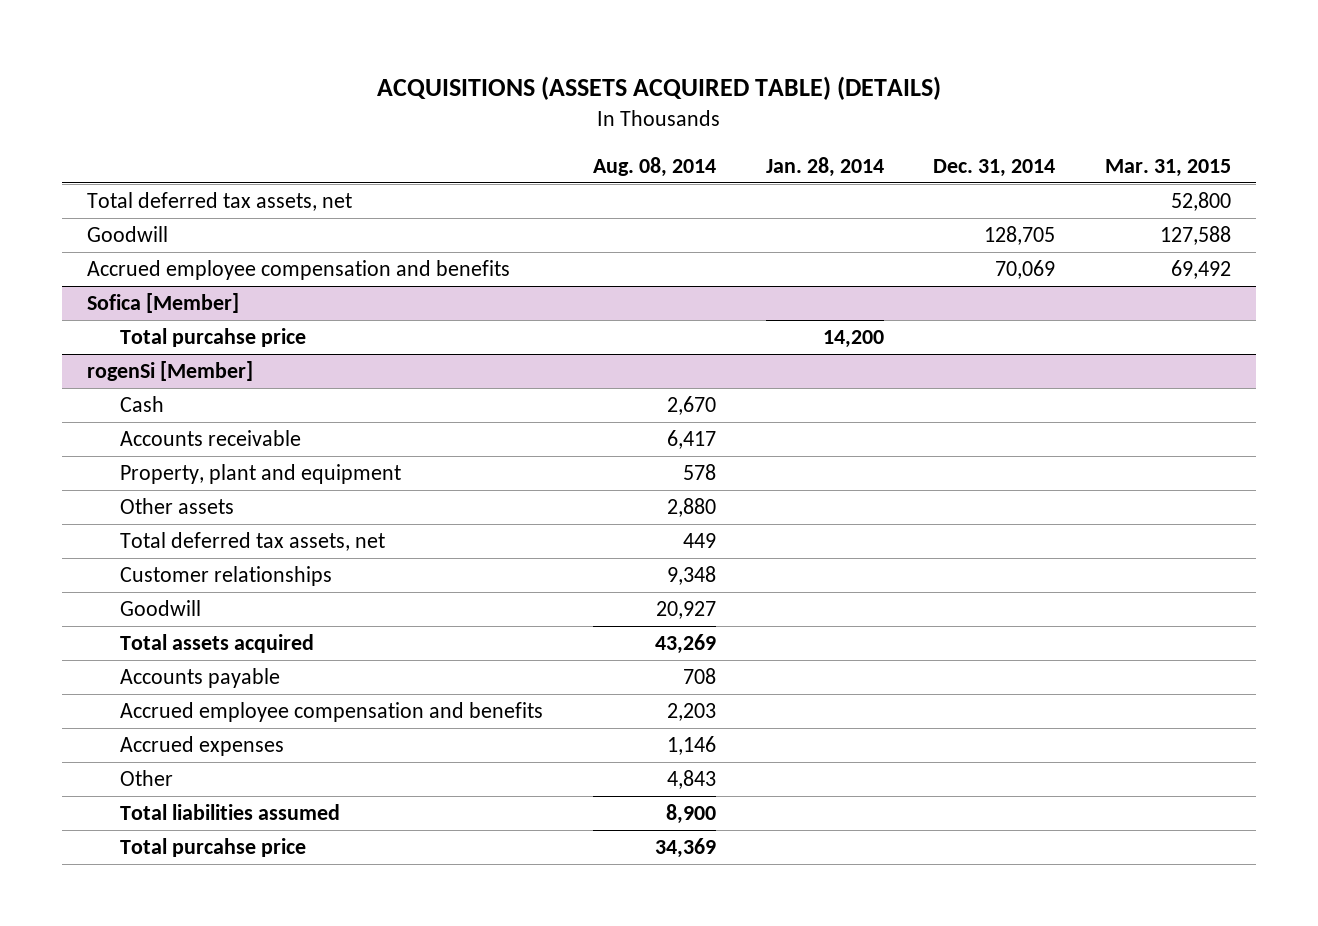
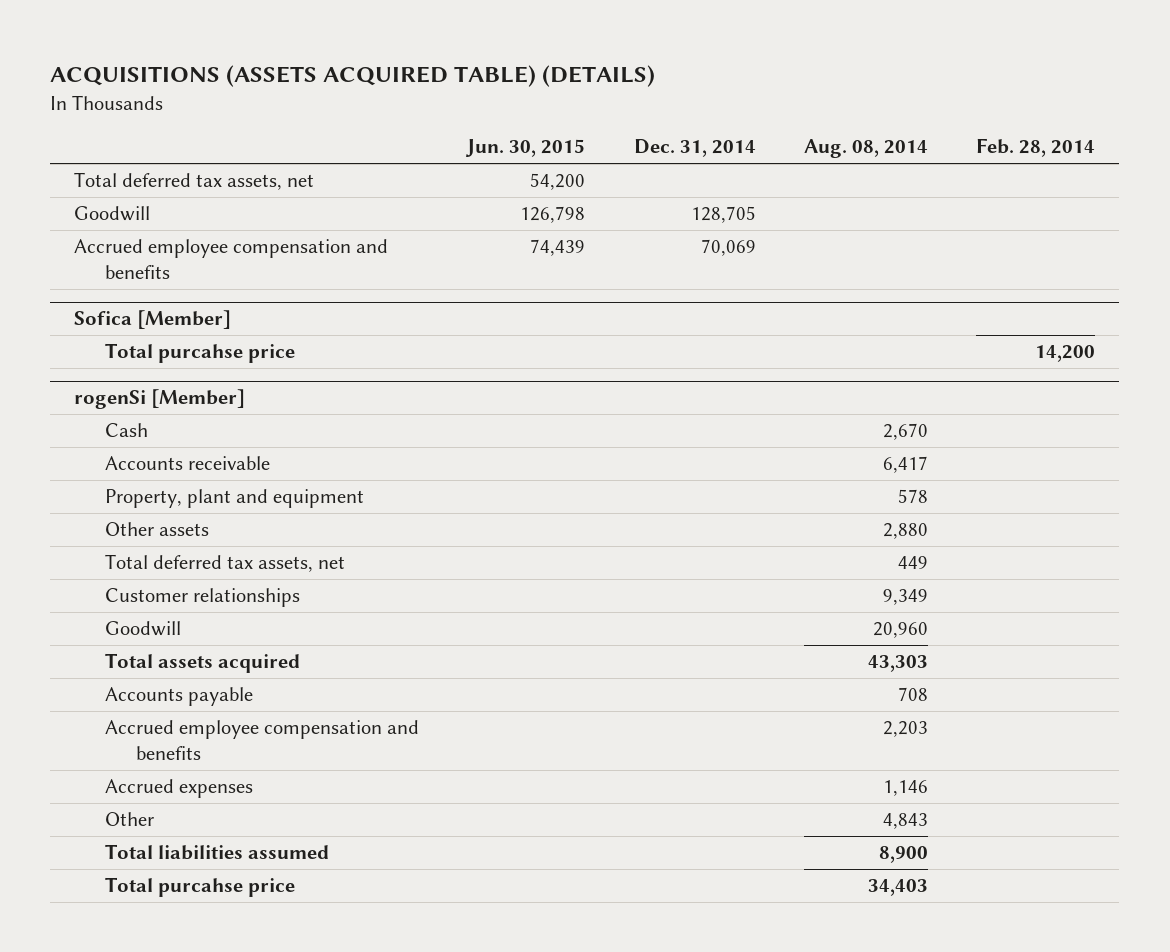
- | Aug. 08, 2014 | Jan. 28, 2014 | Dec. 31, 2014 | Mar. 31, 2015
+ | Jun. 30, 2015 | Dec. 31, 2014 | Aug. 08, 2014 | Feb. 28, 2014
@ rogenSi [Member]
- Customer relationships | 9,348 | | |
- Goodwill | 20,927 | | |
- Total assets acquired | 43,269 | | |
+ Customer relationships | | | 9,349 |
+ Goodwill | | | 20,960 |
+ Total assets acquired | | | 43,303 |
- Total purcahse price | 34,369 | | |
+ Total purcahse price | | | 34,403 |

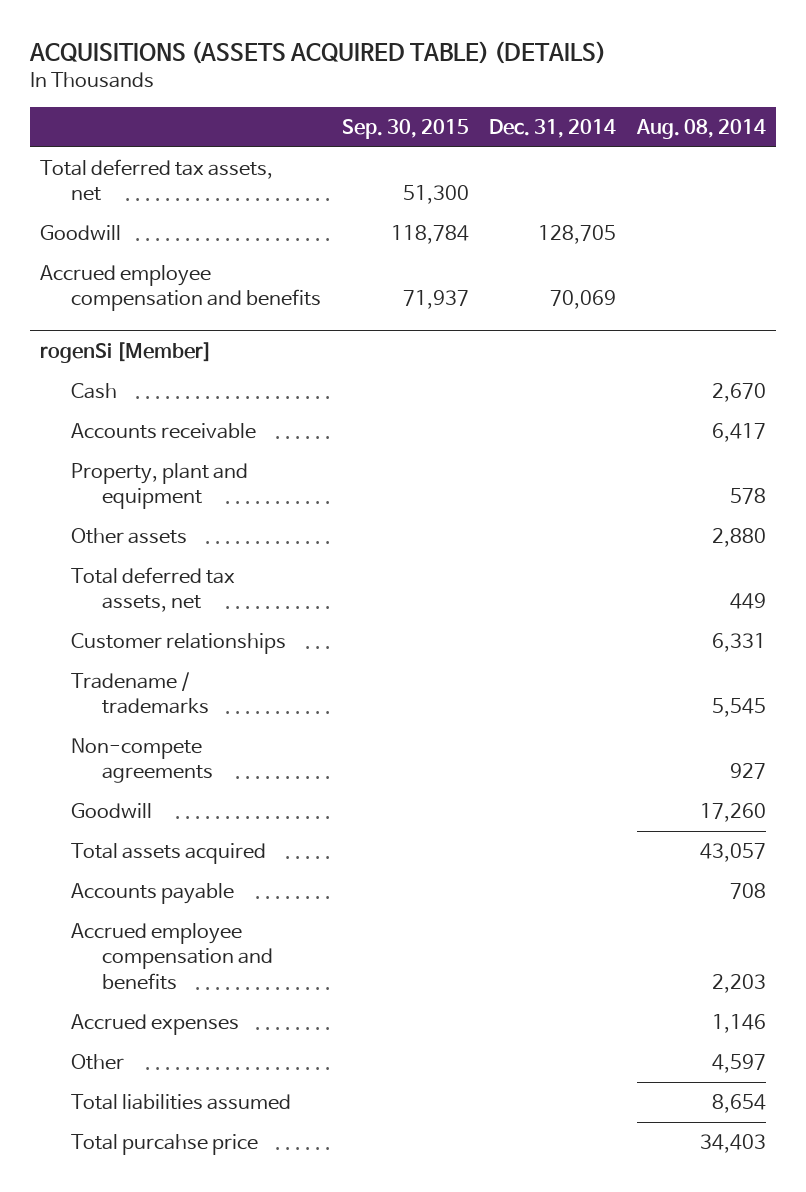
- | Jun. 30, 2015 | Dec. 31, 2014 | Aug. 08, 2014 | Feb. 28, 2014
+ | Sep. 30, 2015 | Dec. 31, 2014 | Aug. 08, 2014
- Sofica [Member]
- Total purcahse price | | | | 14,200
@ rogenSi [Member]
- Customer relationships | | | 9,349 |
- Goodwill | | | 20,960 |
- Total assets acquired | | | 43,303 |
+ Customer relationships | | | 6,331
+ Tradename / trademarks | | | 5,545
+ Non-compete agreements | | | 927
+ Goodwill | | | 17,260
+ Total assets acquired | | | 43,057
- Other | | | 4,843 |
- Total liabilities assumed | | | 8,900 |
+ Other | | | 4,597
+ Total liabilities assumed | | | 8,654

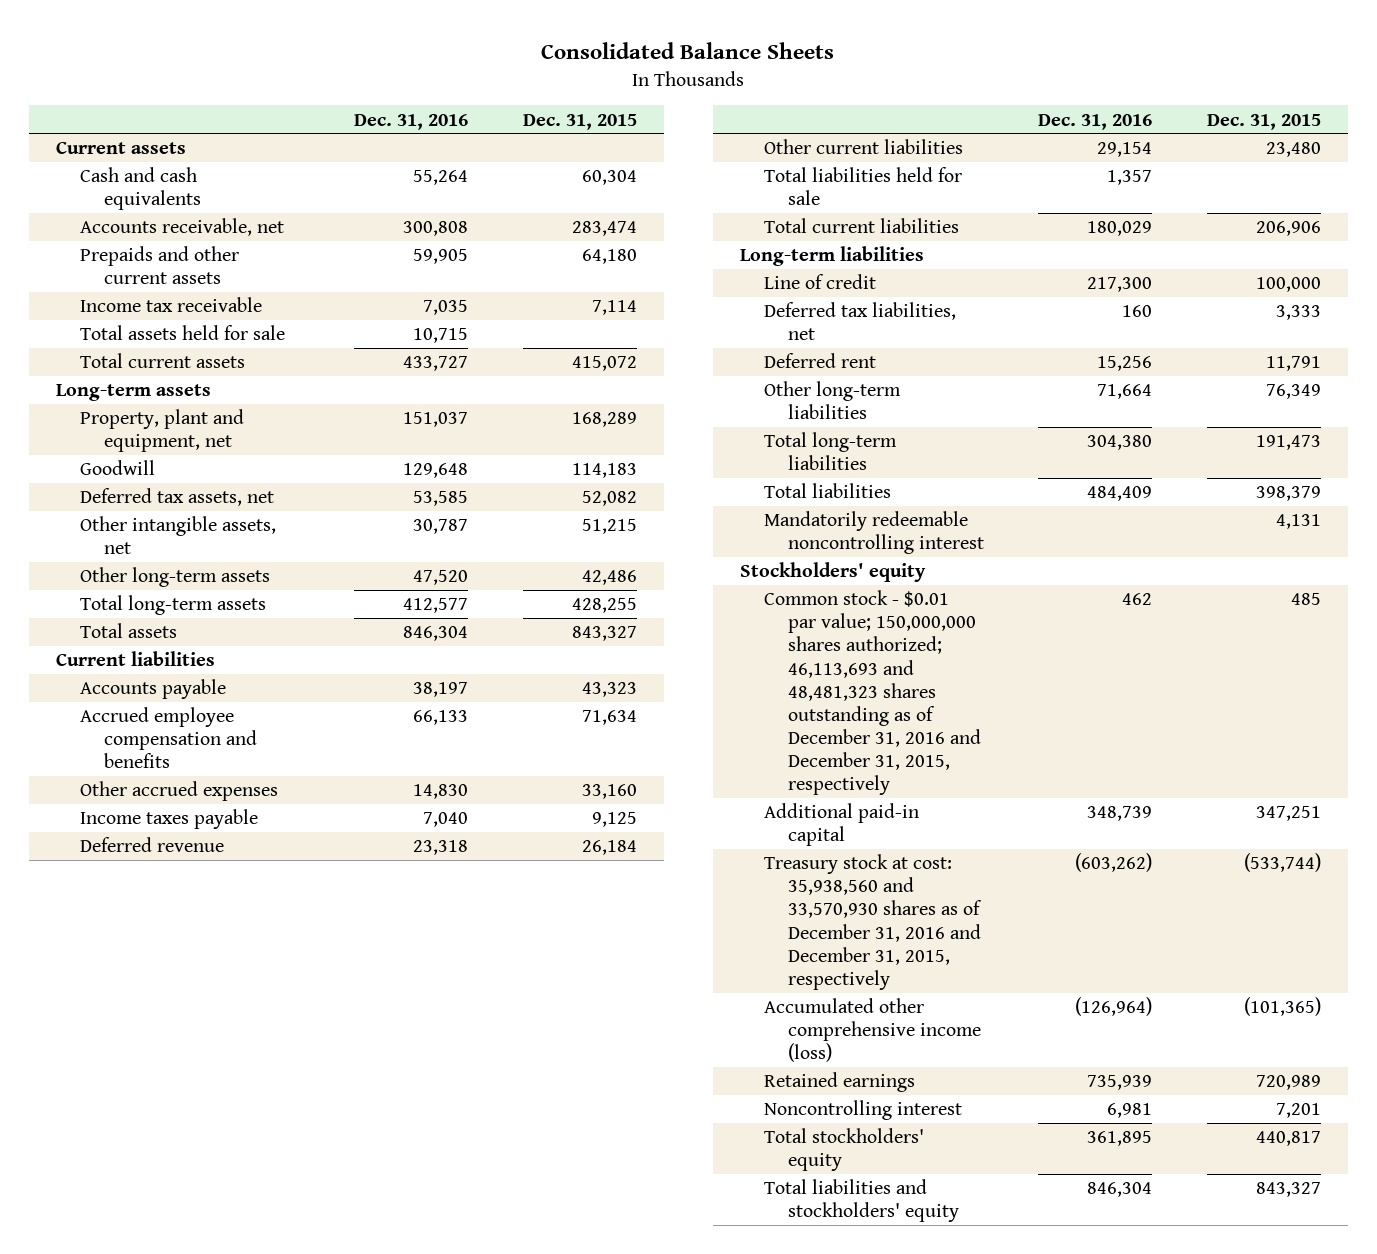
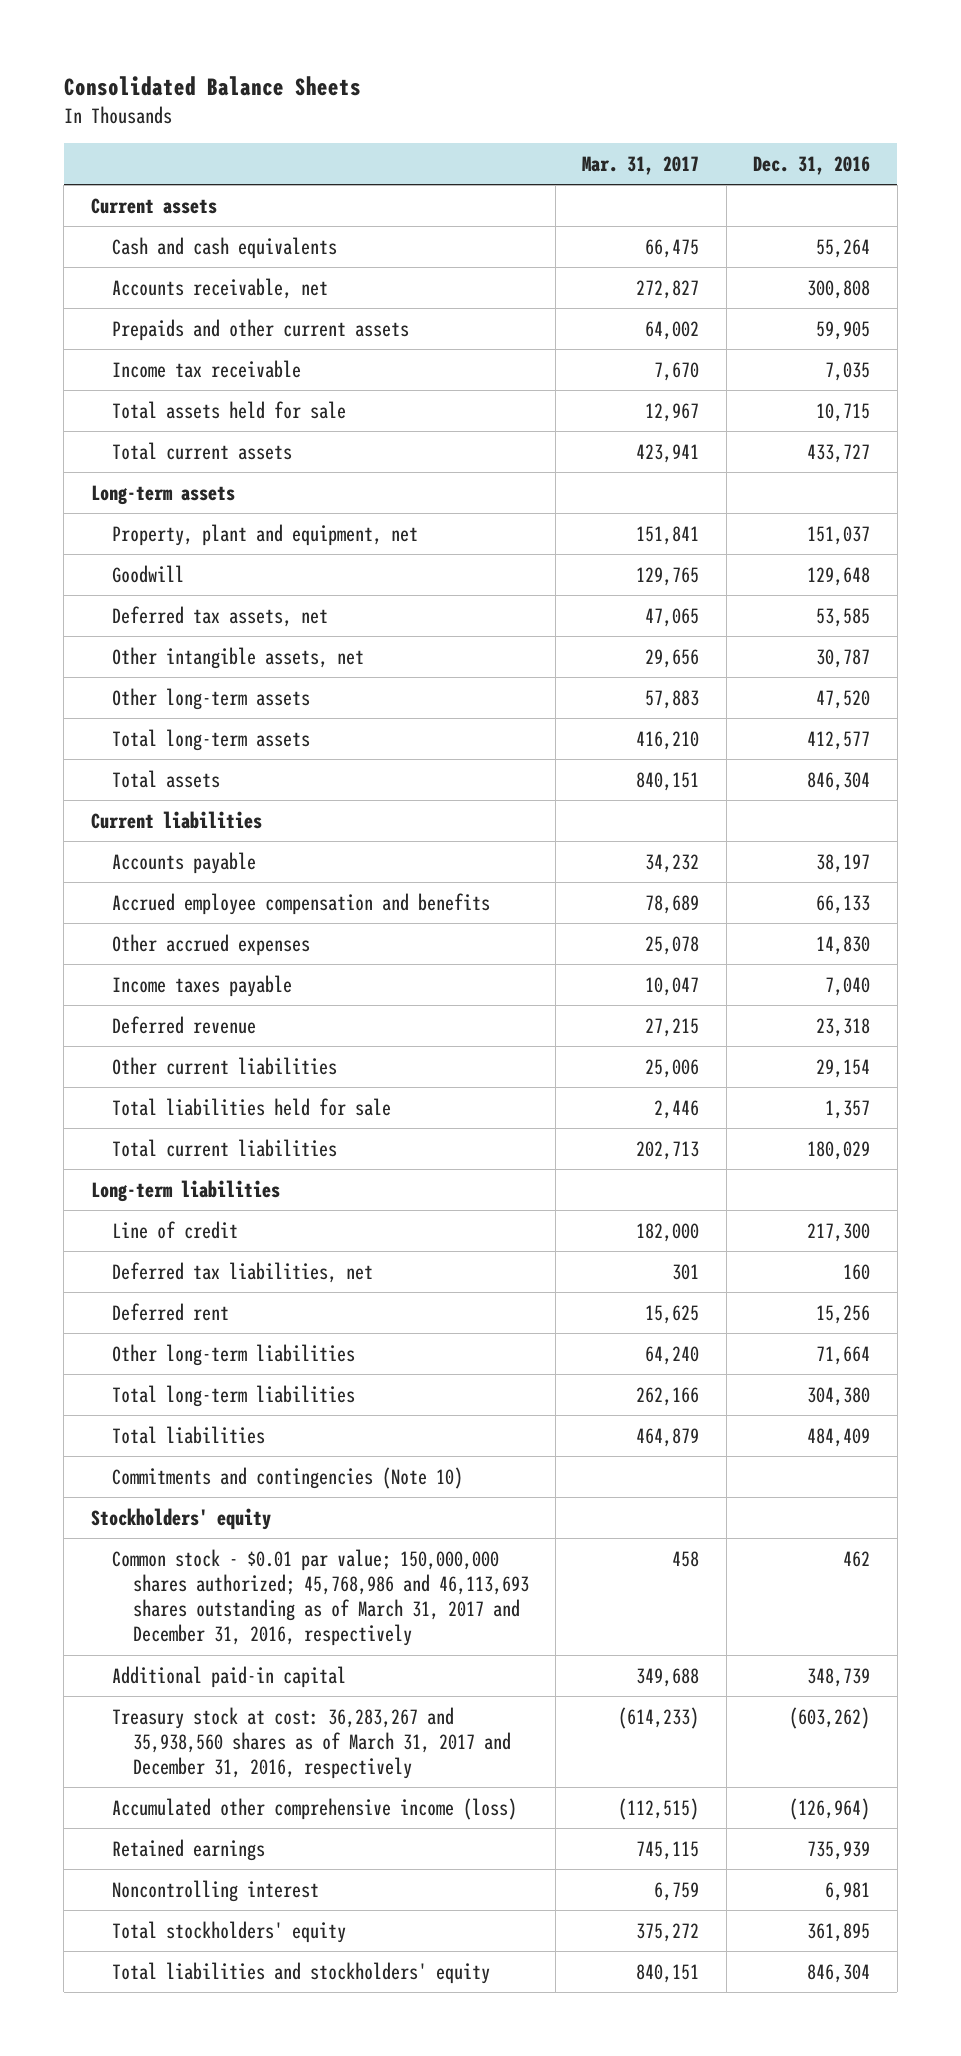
- | Dec. 31, 2016 | Dec. 31, 2015
+ | Mar. 31, 2017 | Dec. 31, 2016
- Mandatorily redeemable noncontrolling interest | | 4,131
+ Commitments and contingencies (Note 10)
- Common stock - $0.01 par value; 150,000,000 shares authorized; 46,113,693 and 48,481,323 shares outstanding as of December 31, 2016 and December 31, 2015, respectively | 462 | 485
+ Common stock - $0.01 par value; 150,000,000 shares authorized; 45,768,986 and 46,113,693 shares outstanding as of March 31, 2017 and December 31, 2016, respectively | 458 | 462
- Treasury stock at cost: 35,938,560 and 33,570,930 shares as of December 31, 2016 and December 31, 2015, respectively | (603,262) | (533,744)
+ Treasury stock at cost: 36,283,267 and 35,938,560 shares as of March 31, 2017 and December 31, 2016, respectively | (614,233) | (603,262)

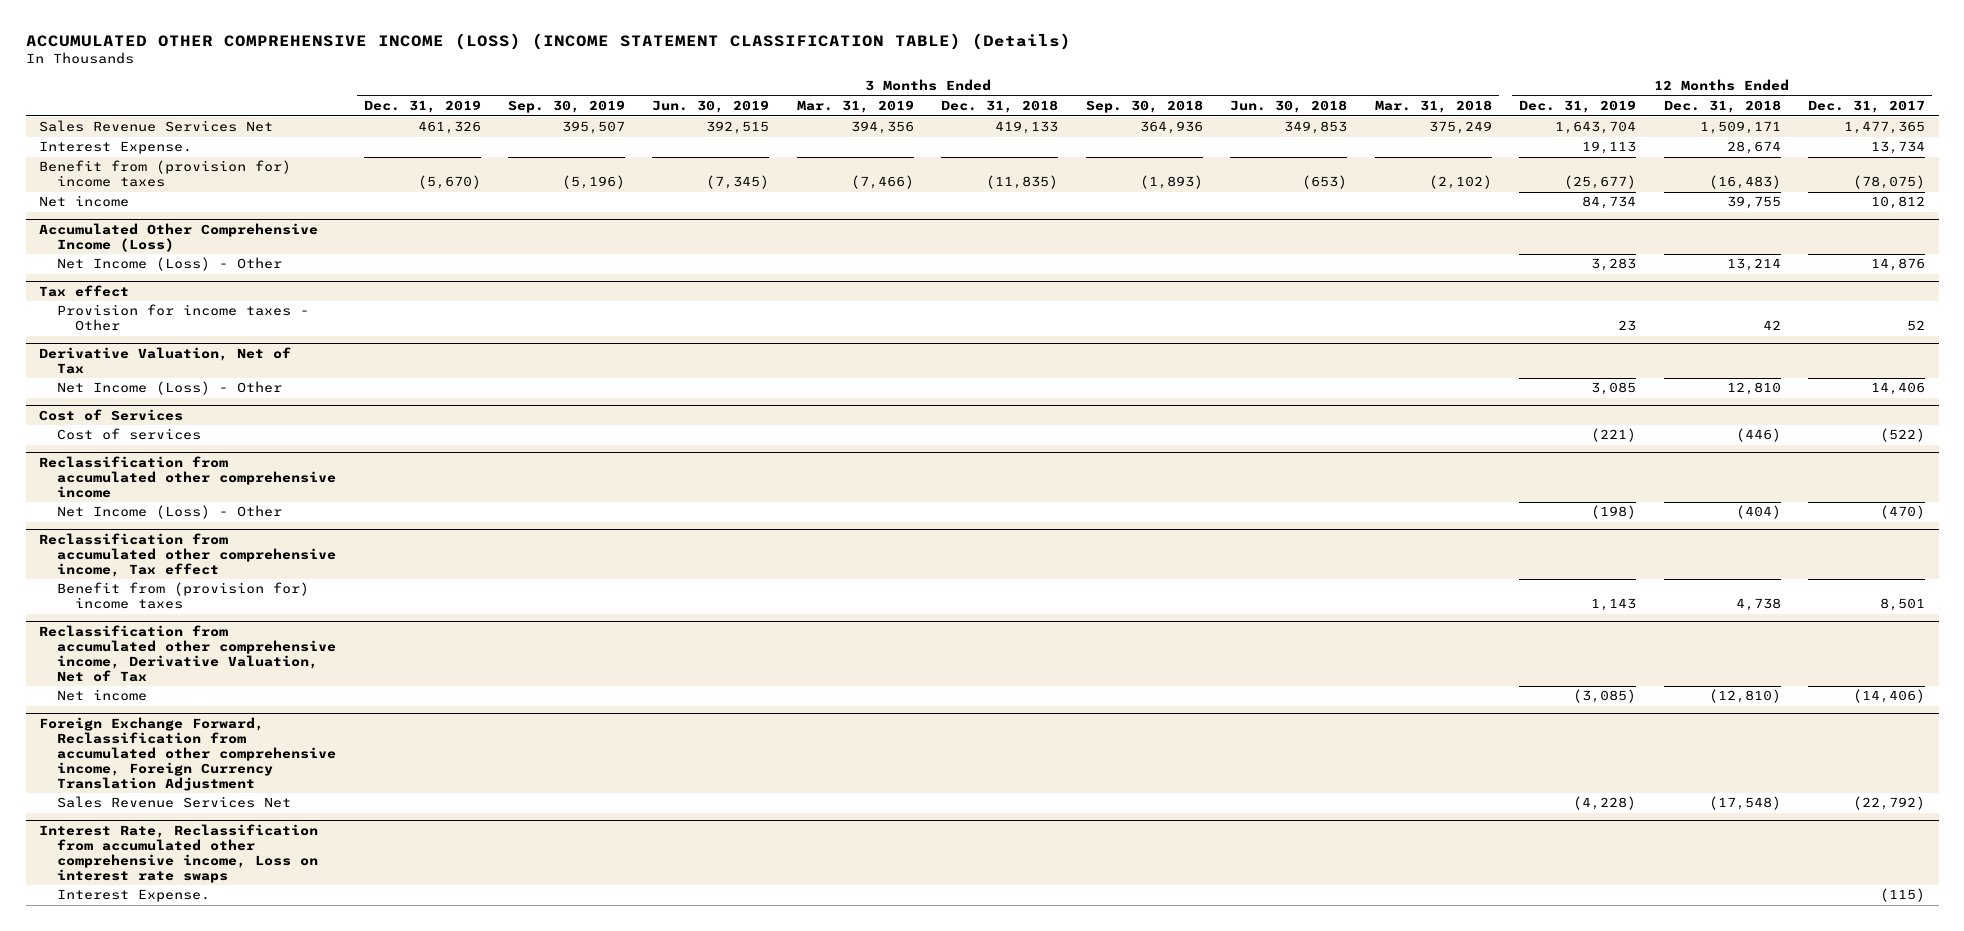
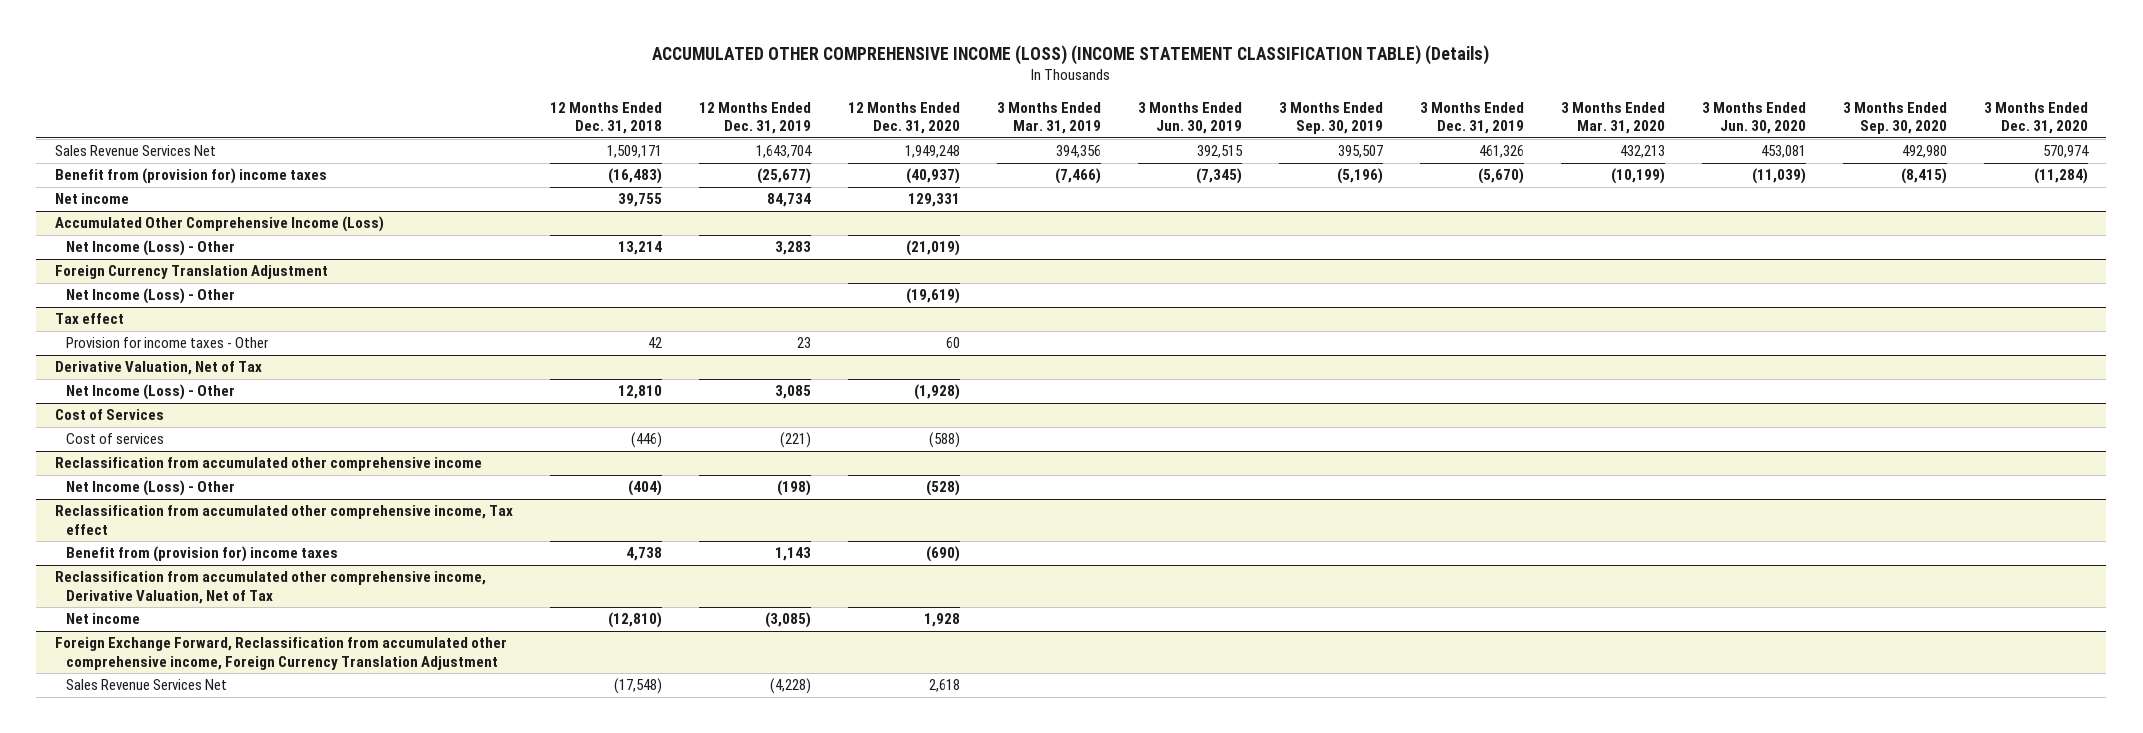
- | 3 Months Ended Dec. 31, 2019 | 3 Months Ended Sep. 30, 2019 | 3 Months Ended Jun. 30, 2019 | 3 Months Ended Mar. 31, 2019 | 3 Months Ended Dec. 31, 2018 | 3 Months Ended Sep. 30, 2018 | 3 Months Ended Jun. 30, 2018 | 3 Months Ended Mar. 31, 2018 | 12 Months Ended Dec. 31, 2019 | 12 Months Ended Dec. 31, 2018 | 12 Months Ended Dec. 31, 2017
+ | 12 Months Ended Dec. 31, 2018 | 12 Months Ended Dec. 31, 2019 | 12 Months Ended Dec. 31, 2020 | 3 Months Ended Mar. 31, 2019 | 3 Months Ended Jun. 30, 2019 | 3 Months Ended Sep. 30, 2019 | 3 Months Ended Dec. 31, 2019 | 3 Months Ended Mar. 31, 2020 | 3 Months Ended Jun. 30, 2020 | 3 Months Ended Sep. 30, 2020 | 3 Months Ended Dec. 31, 2020
- Interest Expense. | | | | | | | | | 19,113 | 28,674 | 13,734
+ Foreign Currency Translation Adjustment
+ Net Income (Loss) - Other | | | (19,619) | | | | | | | |
- Interest Rate, Reclassification from accumulated other comprehensive income, Loss on interest rate swaps
- Interest Expense. | | | | | | | | | | | (115)

